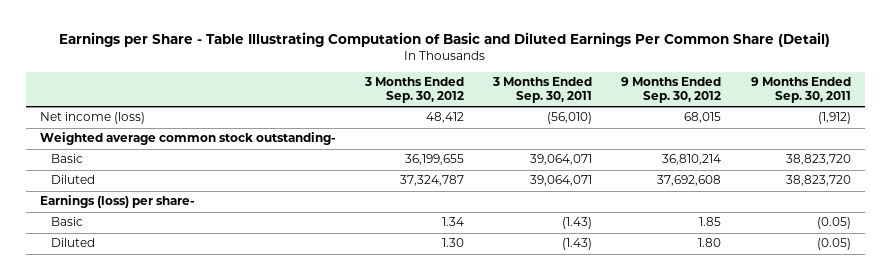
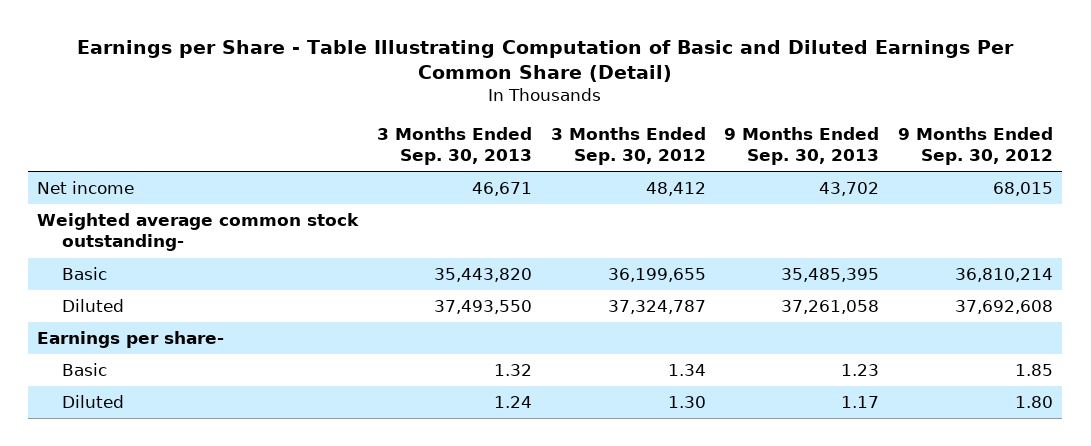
- | 3 Months Ended Sep. 30, 2012 | 3 Months Ended Sep. 30, 2011 | 9 Months Ended Sep. 30, 2012 | 9 Months Ended Sep. 30, 2011
+ | 3 Months Ended Sep. 30, 2013 | 3 Months Ended Sep. 30, 2012 | 9 Months Ended Sep. 30, 2013 | 9 Months Ended Sep. 30, 2012
- Net income (loss) | 48,412 | (56,010) | 68,015 | (1,912)
+ Net income | 46,671 | 48,412 | 43,702 | 68,015
- Earnings (loss) per share-
+ Earnings per share-

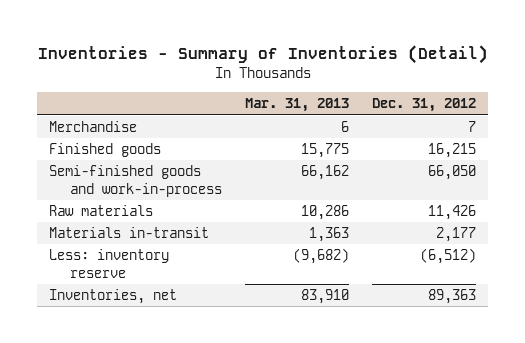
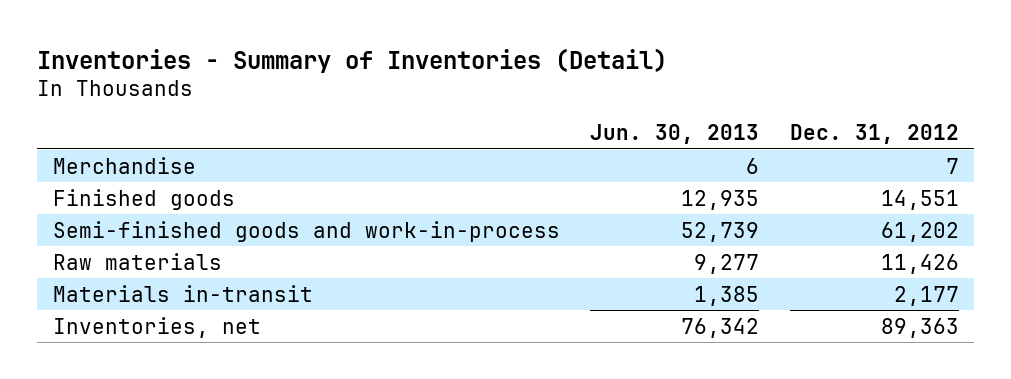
- | Mar. 31, 2013 | Dec. 31, 2012
+ | Jun. 30, 2013 | Dec. 31, 2012
- Finished goods | 15,775 | 16,215
- Semi-finished goods and work-in-process | 66,162 | 66,050
+ Finished goods | 12,935 | 14,551
+ Semi-finished goods and work-in-process | 52,739 | 61,202
- Less: inventory reserve | (9,682) | (6,512)

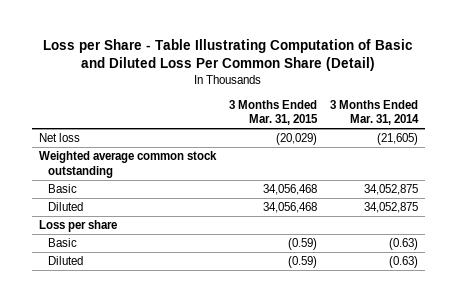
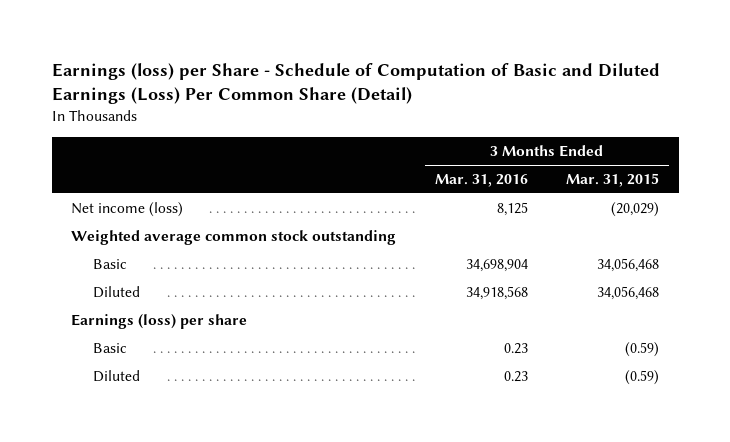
- Loss per Share - Table Illustrating Computation of Basic and Diluted Loss Per Common Share (Detail)
+ Earnings (loss) per Share - Schedule of Computation of Basic and Diluted Earnings (Loss) Per Common Share (Detail)
- | 3 Months Ended Mar. 31, 2015 | 3 Months Ended Mar. 31, 2014
+ | 3 Months Ended Mar. 31, 2016 | 3 Months Ended Mar. 31, 2015
- Net loss | (20,029) | (21,605)
+ Net income (loss) | 8,125 | (20,029)
- Loss per share
+ Earnings (loss) per share

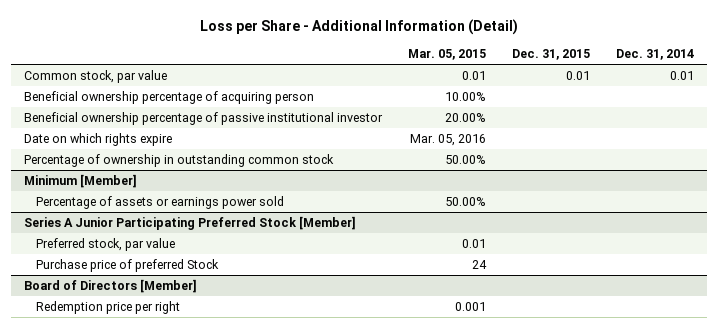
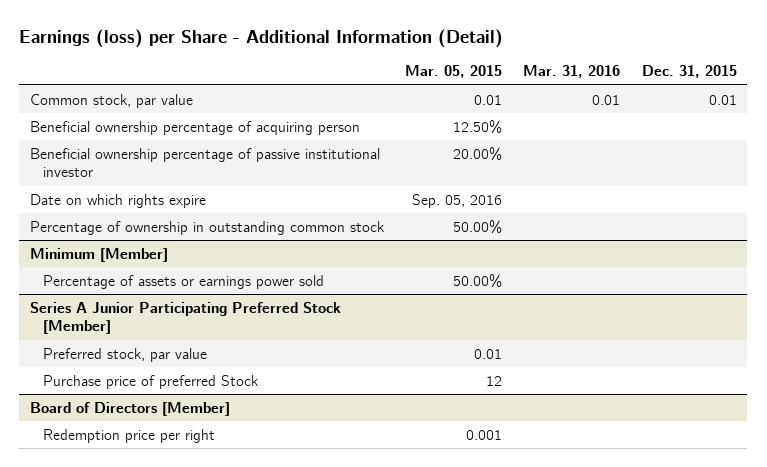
- Loss per Share - Additional Information (Detail)
+ Earnings (loss) per Share - Additional Information (Detail)
- | Mar. 05, 2015 | Dec. 31, 2015 | Dec. 31, 2014
+ | Mar. 05, 2015 | Mar. 31, 2016 | Dec. 31, 2015
- Beneficial ownership percentage of acquiring person | 10.00% | |
+ Beneficial ownership percentage of acquiring person | 12.50% | |
- Date on which rights expire | Mar. 05, 2016 | |
+ Date on which rights expire | Sep. 05, 2016 | |
@ Series A Junior Participating Preferred Stock [Member]
- Purchase price of preferred Stock | 24 | |
+ Purchase price of preferred Stock | 12 | |

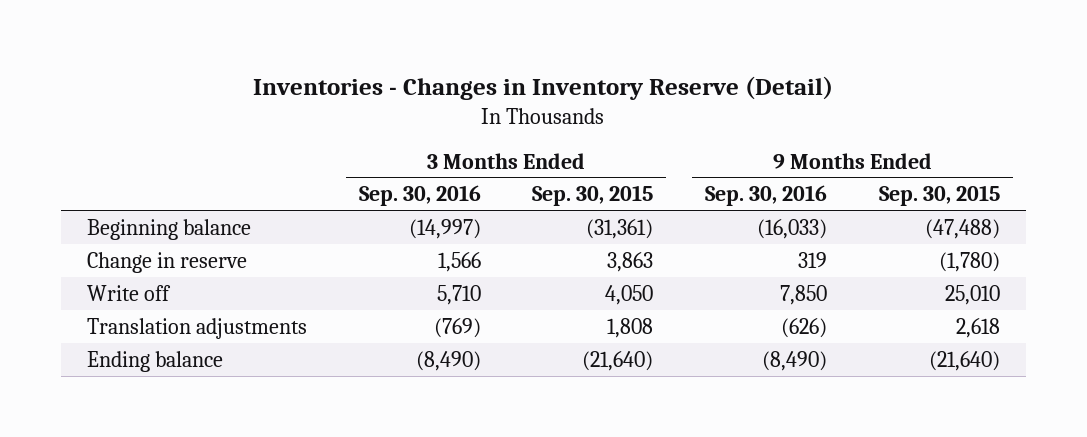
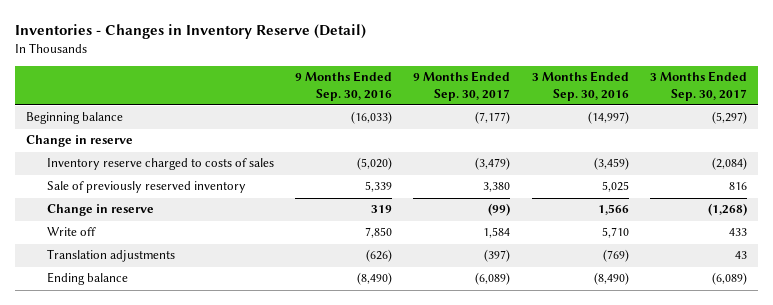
- | 3 Months Ended Sep. 30, 2016 | 3 Months Ended Sep. 30, 2015 | 9 Months Ended Sep. 30, 2016 | 9 Months Ended Sep. 30, 2015
+ | 9 Months Ended Sep. 30, 2016 | 9 Months Ended Sep. 30, 2017 | 3 Months Ended Sep. 30, 2016 | 3 Months Ended Sep. 30, 2017
+ Change in reserve
+ Inventory reserve charged to costs of sales | (5,020) | (3,479) | (3,459) | (2,084)
+ Sale of previously reserved inventory | 5,339 | 3,380 | 5,025 | 816

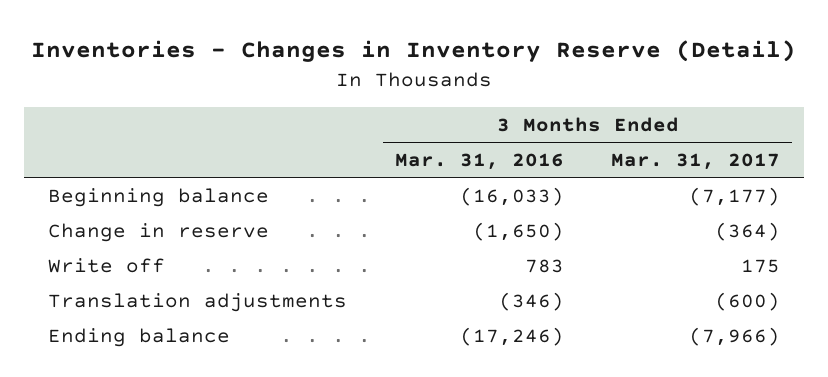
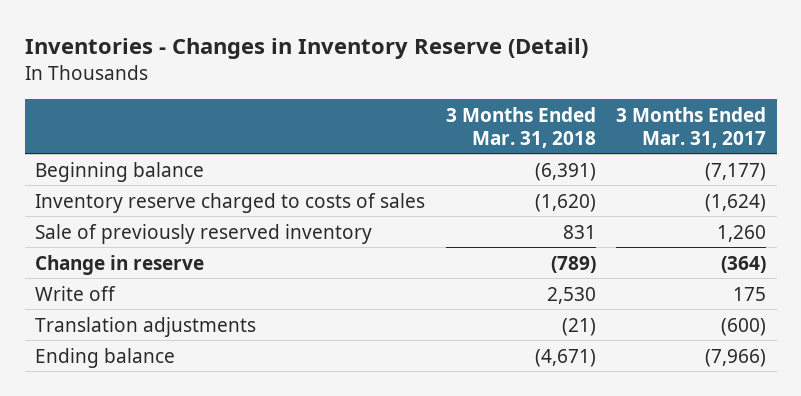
- | 3 Months Ended Mar. 31, 2016 | 3 Months Ended Mar. 31, 2017
+ | 3 Months Ended Mar. 31, 2018 | 3 Months Ended Mar. 31, 2017
+ Inventory reserve charged to costs of sales | (1,620) | (1,624)
+ Sale of previously reserved inventory | 831 | 1,260

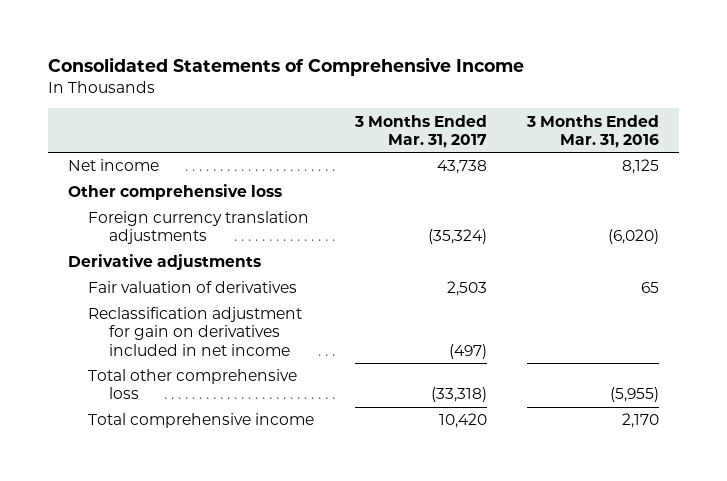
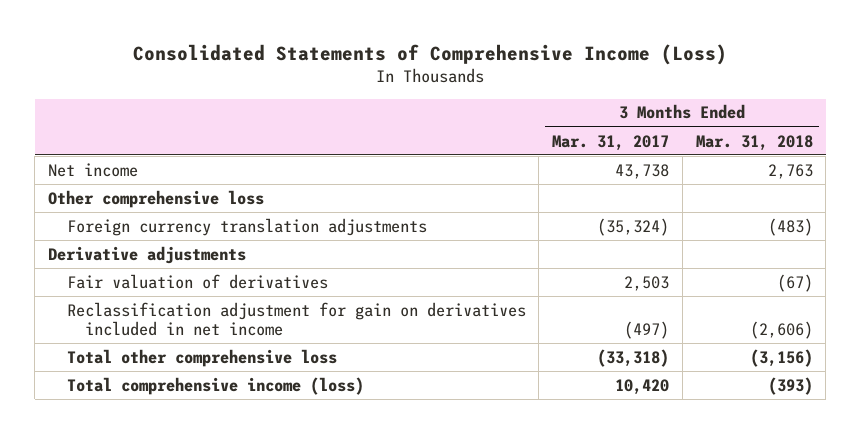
- Consolidated Statements of Comprehensive Income
+ Consolidated Statements of Comprehensive Income (Loss)
- | 3 Months Ended Mar. 31, 2017 | 3 Months Ended Mar. 31, 2016
+ | 3 Months Ended Mar. 31, 2017 | 3 Months Ended Mar. 31, 2018
- Total comprehensive income | 10,420 | 2,170
+ Total comprehensive income (loss) | 10,420 | (393)

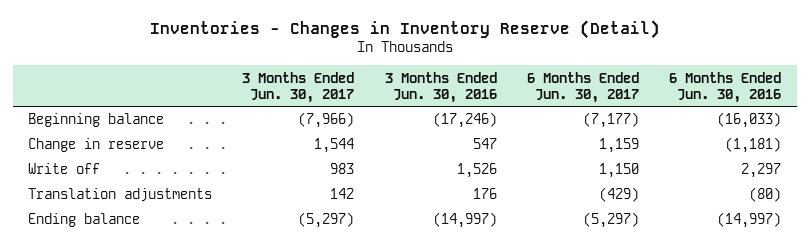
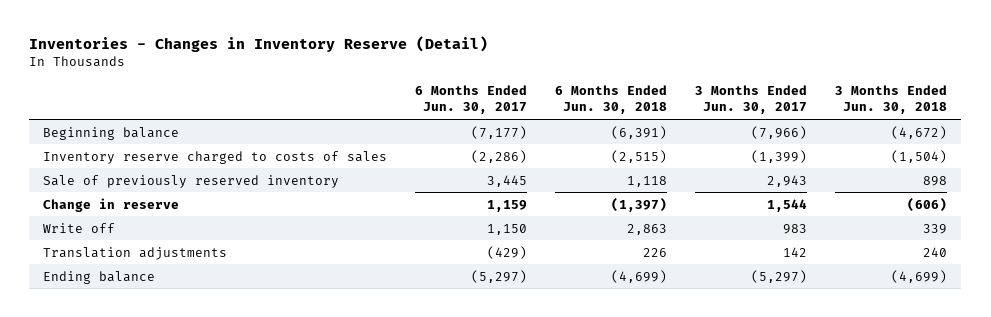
- | 3 Months Ended Jun. 30, 2017 | 3 Months Ended Jun. 30, 2016 | 6 Months Ended Jun. 30, 2017 | 6 Months Ended Jun. 30, 2016
+ | 6 Months Ended Jun. 30, 2017 | 6 Months Ended Jun. 30, 2018 | 3 Months Ended Jun. 30, 2017 | 3 Months Ended Jun. 30, 2018
+ Inventory reserve charged to costs of sales | (2,286) | (2,515) | (1,399) | (1,504)
+ Sale of previously reserved inventory | 3,445 | 1,118 | 2,943 | 898

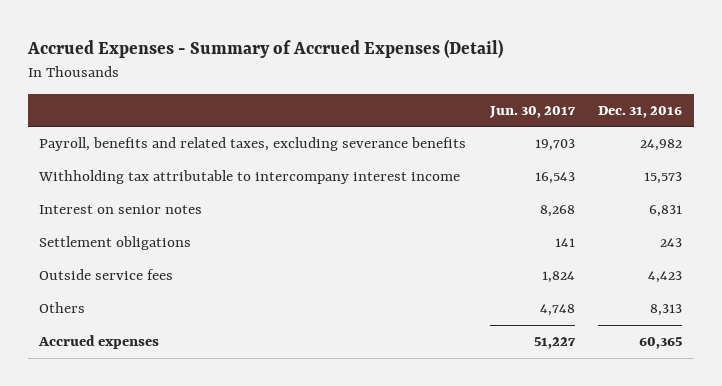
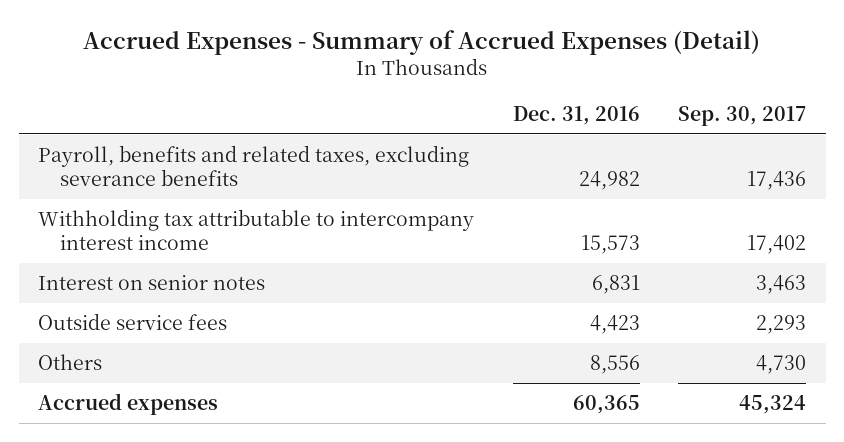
- | Jun. 30, 2017 | Dec. 31, 2016
+ | Dec. 31, 2016 | Sep. 30, 2017
- Settlement obligations | 141 | 243
- Others | 4,748 | 8,313
+ Others | 8,556 | 4,730

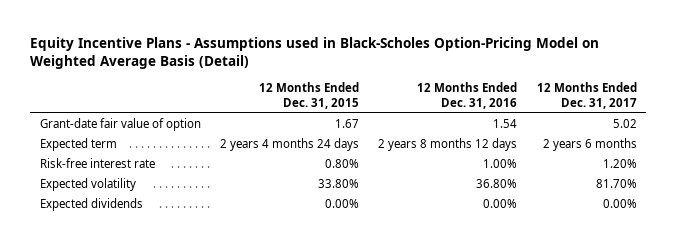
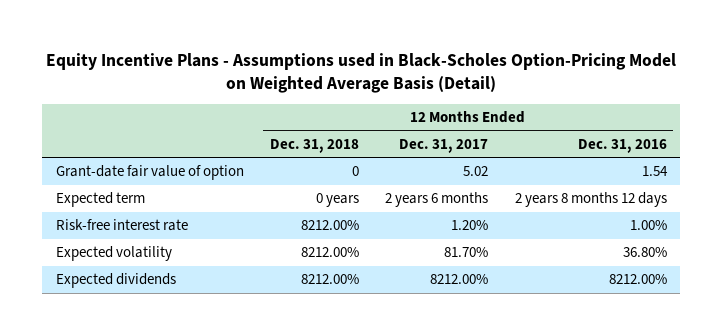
- | 12 Months Ended Dec. 31, 2015 | 12 Months Ended Dec. 31, 2016 | 12 Months Ended Dec. 31, 2017
+ | 12 Months Ended Dec. 31, 2018 | 12 Months Ended Dec. 31, 2017 | 12 Months Ended Dec. 31, 2016
- Expected dividends | 0.00% | 0.00% | 0.00%
+ Expected dividends | 8212.00% | 8212.00% | 8212.00%

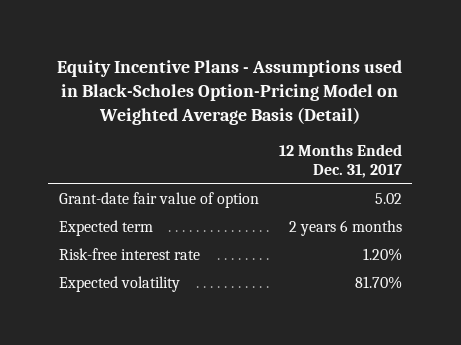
- | 12 Months Ended Dec. 31, 2018 | 12 Months Ended Dec. 31, 2017 | 12 Months Ended Dec. 31, 2016
+ | 12 Months Ended Dec. 31, 2017
- Expected dividends | 8212.00% | 8212.00% | 8212.00%

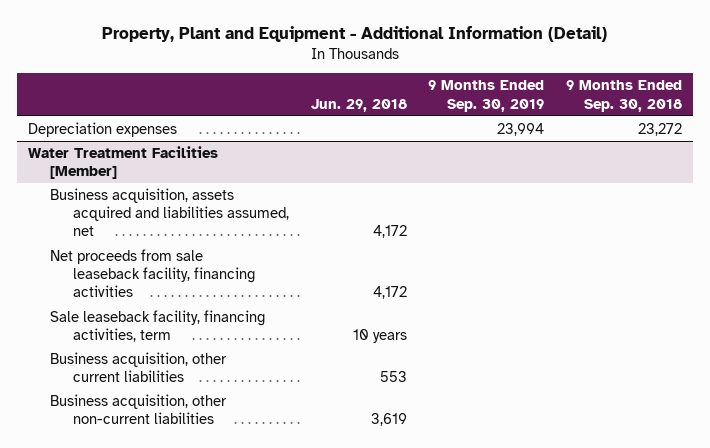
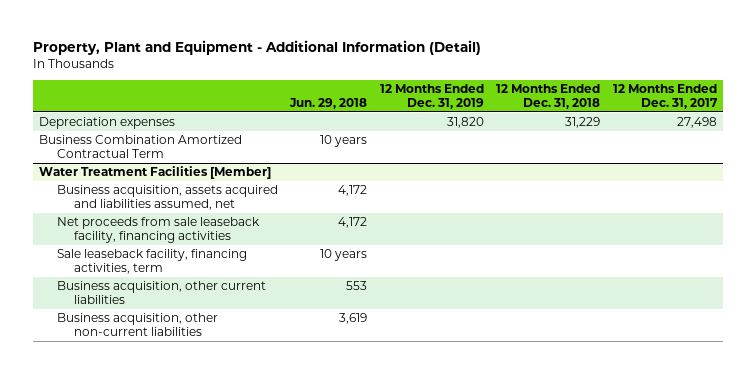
- | Jun. 29, 2018 | 9 Months Ended Sep. 30, 2019 | 9 Months Ended Sep. 30, 2018
+ | Jun. 29, 2018 | 12 Months Ended Dec. 31, 2019 | 12 Months Ended Dec. 31, 2018 | 12 Months Ended Dec. 31, 2017
+ Business Combination Amortized Contractual Term | 10 years | | |

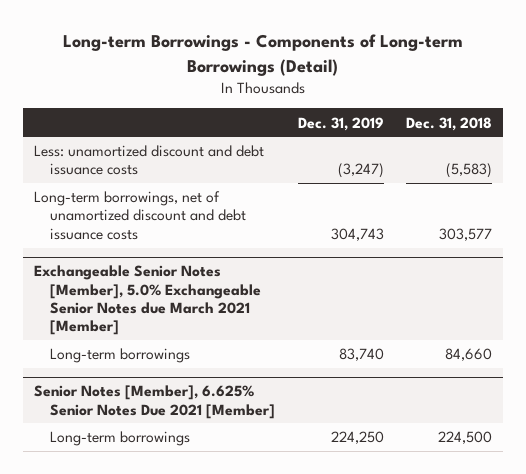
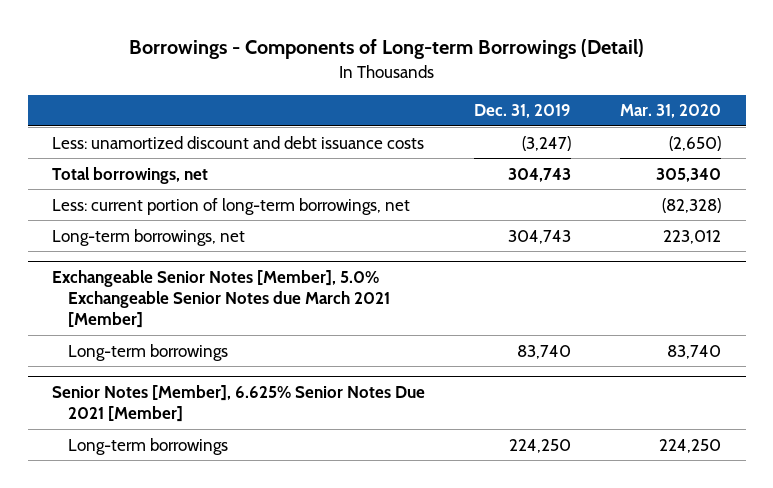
- Long-term Borrowings - Components of Long-term Borrowings (Detail)
+ Borrowings - Components of Long-term Borrowings (Detail)
- | Dec. 31, 2019 | Dec. 31, 2018
+ | Dec. 31, 2019 | Mar. 31, 2020
- Long-term borrowings, net of unamortized discount and debt issuance costs | 304,743 | 303,577
+ Total borrowings, net | 304,743 | 305,340
+ Less: current portion of long-term borrowings, net | | (82,328)
+ Long-term borrowings, net | 304,743 | 223,012

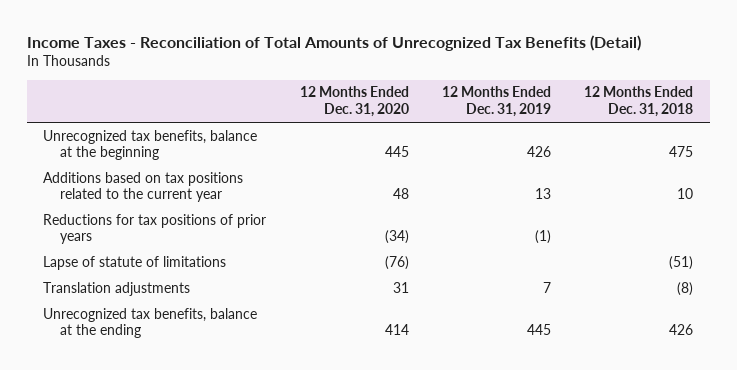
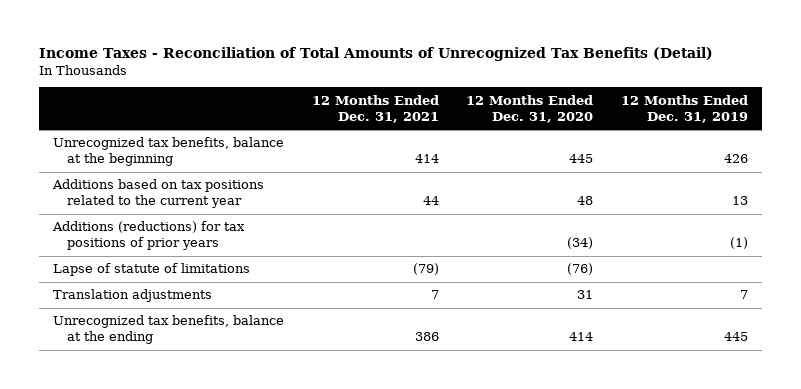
- | 12 Months Ended Dec. 31, 2020 | 12 Months Ended Dec. 31, 2019 | 12 Months Ended Dec. 31, 2018
+ | 12 Months Ended Dec. 31, 2021 | 12 Months Ended Dec. 31, 2020 | 12 Months Ended Dec. 31, 2019
- Reductions for tax positions of prior years | (34) | (1) |
+ Additions (reductions) for tax positions of prior years | | (34) | (1)

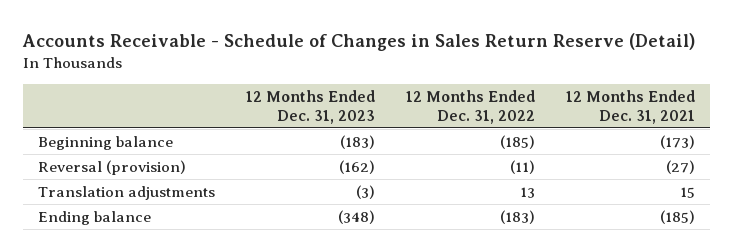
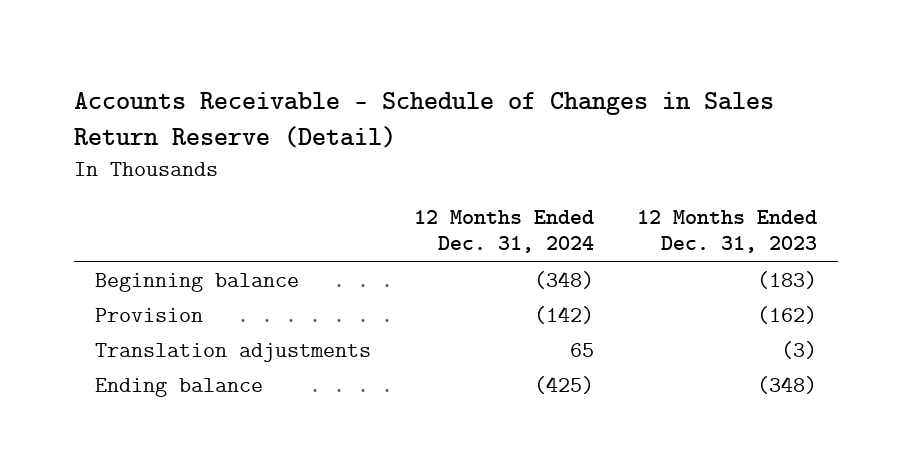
- | 12 Months Ended Dec. 31, 2023 | 12 Months Ended Dec. 31, 2022 | 12 Months Ended Dec. 31, 2021
+ | 12 Months Ended Dec. 31, 2024 | 12 Months Ended Dec. 31, 2023
- Reversal (provision) | (162) | (11) | (27)
+ Provision | (142) | (162)

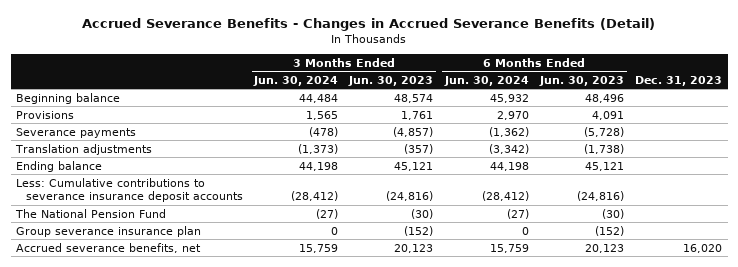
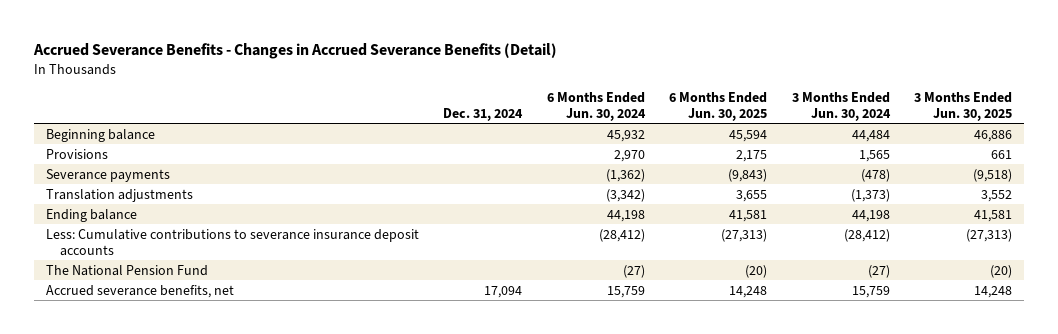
- | 3 Months Ended Jun. 30, 2024 | 3 Months Ended Jun. 30, 2023 | 6 Months Ended Jun. 30, 2024 | 6 Months Ended Jun. 30, 2023 | Dec. 31, 2023
+ | Dec. 31, 2024 | 6 Months Ended Jun. 30, 2024 | 6 Months Ended Jun. 30, 2025 | 3 Months Ended Jun. 30, 2024 | 3 Months Ended Jun. 30, 2025
- Group severance insurance plan | 0 | (152) | 0 | (152) |

